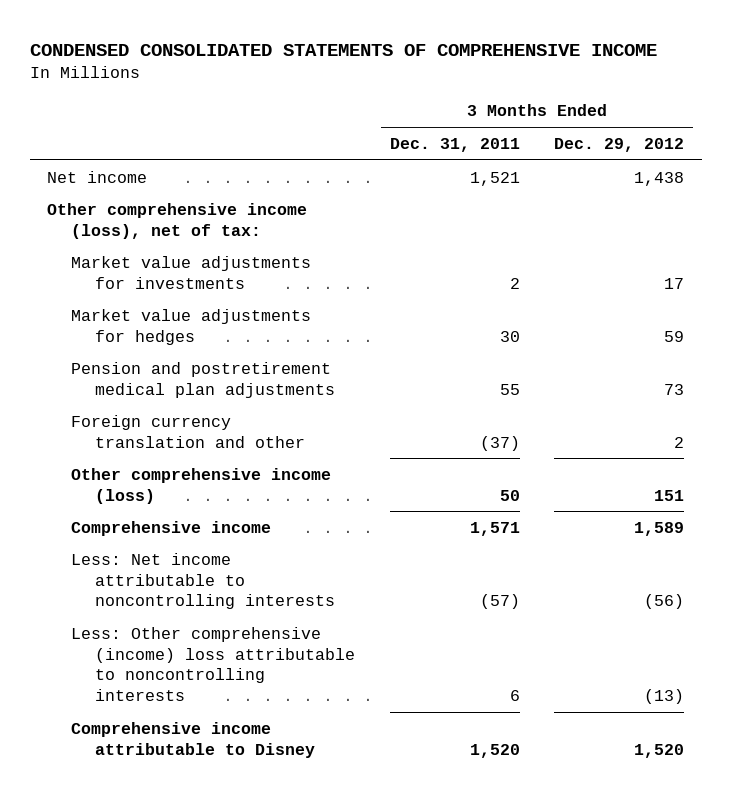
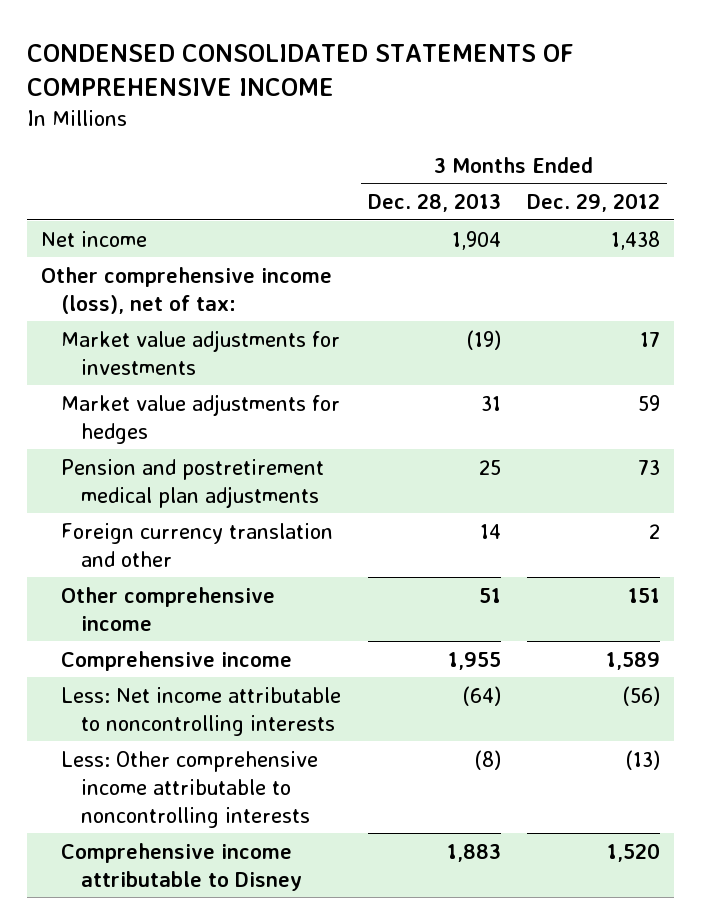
- | 3 Months Ended Dec. 31, 2011 | 3 Months Ended Dec. 29, 2012
+ | 3 Months Ended Dec. 28, 2013 | 3 Months Ended Dec. 29, 2012
- Other comprehensive income (loss) | 50 | 151
+ Other comprehensive income | 51 | 151
- Less: Other comprehensive (income) loss attributable to noncontrolling interests | 6 | (13)
+ Less: Other comprehensive income attributable to noncontrolling interests | (8) | (13)

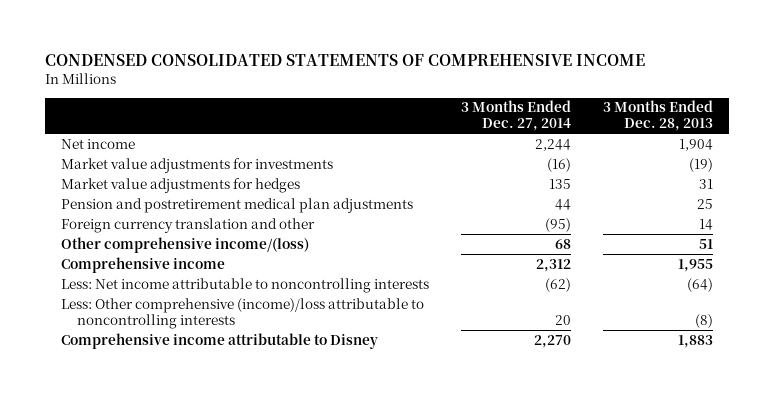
- | 3 Months Ended Dec. 28, 2013 | 3 Months Ended Dec. 29, 2012
+ | 3 Months Ended Dec. 27, 2014 | 3 Months Ended Dec. 28, 2013
- Other comprehensive income (loss), net of tax:
- Other comprehensive income | 51 | 151
+ Other comprehensive income/(loss) | 68 | 51
- Less: Other comprehensive income attributable to noncontrolling interests | (8) | (13)
+ Less: Other comprehensive (income)/loss attributable to noncontrolling interests | 20 | (8)

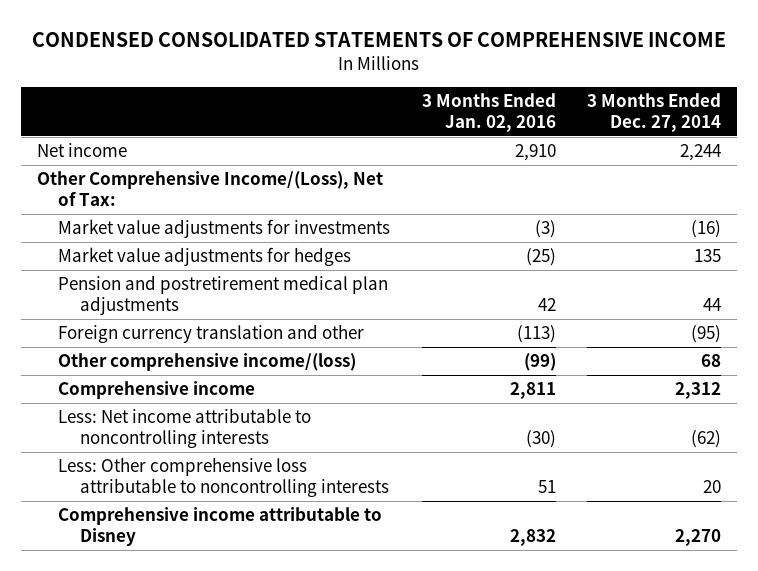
- | 3 Months Ended Dec. 27, 2014 | 3 Months Ended Dec. 28, 2013
+ | 3 Months Ended Jan. 02, 2016 | 3 Months Ended Dec. 27, 2014
+ Other Comprehensive Income/(Loss), Net of Tax:
- Less: Other comprehensive (income)/loss attributable to noncontrolling interests | 20 | (8)
+ Less: Other comprehensive loss attributable to noncontrolling interests | 51 | 20

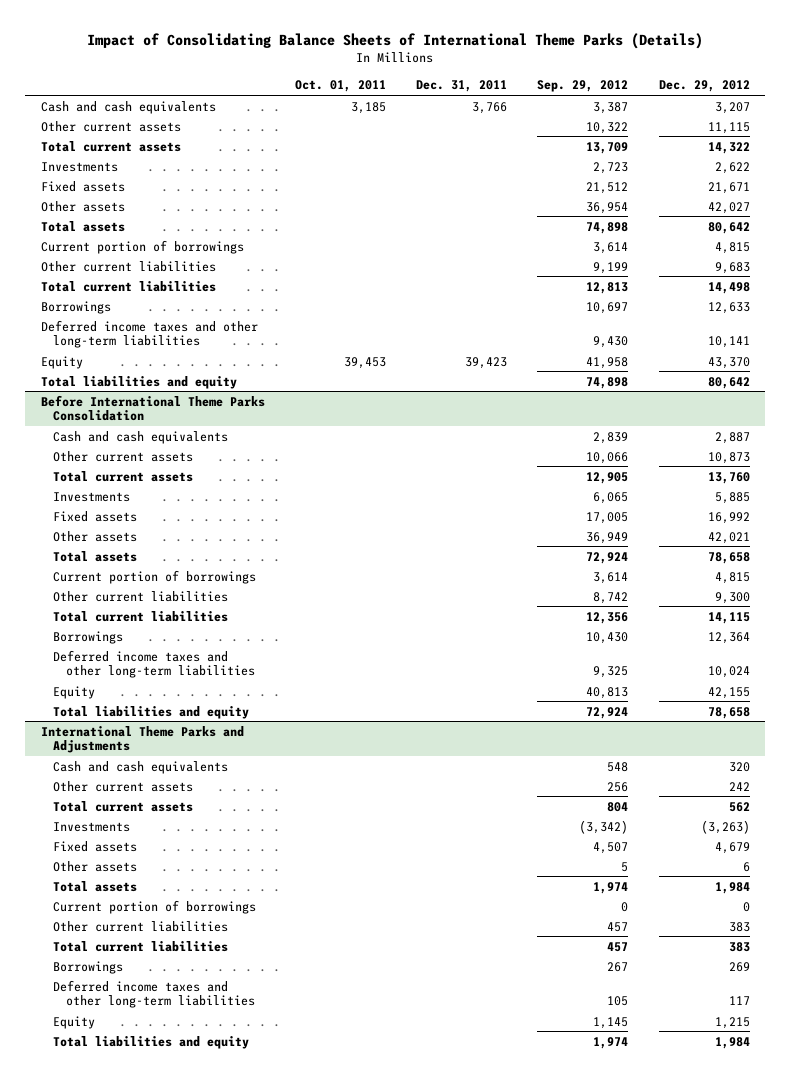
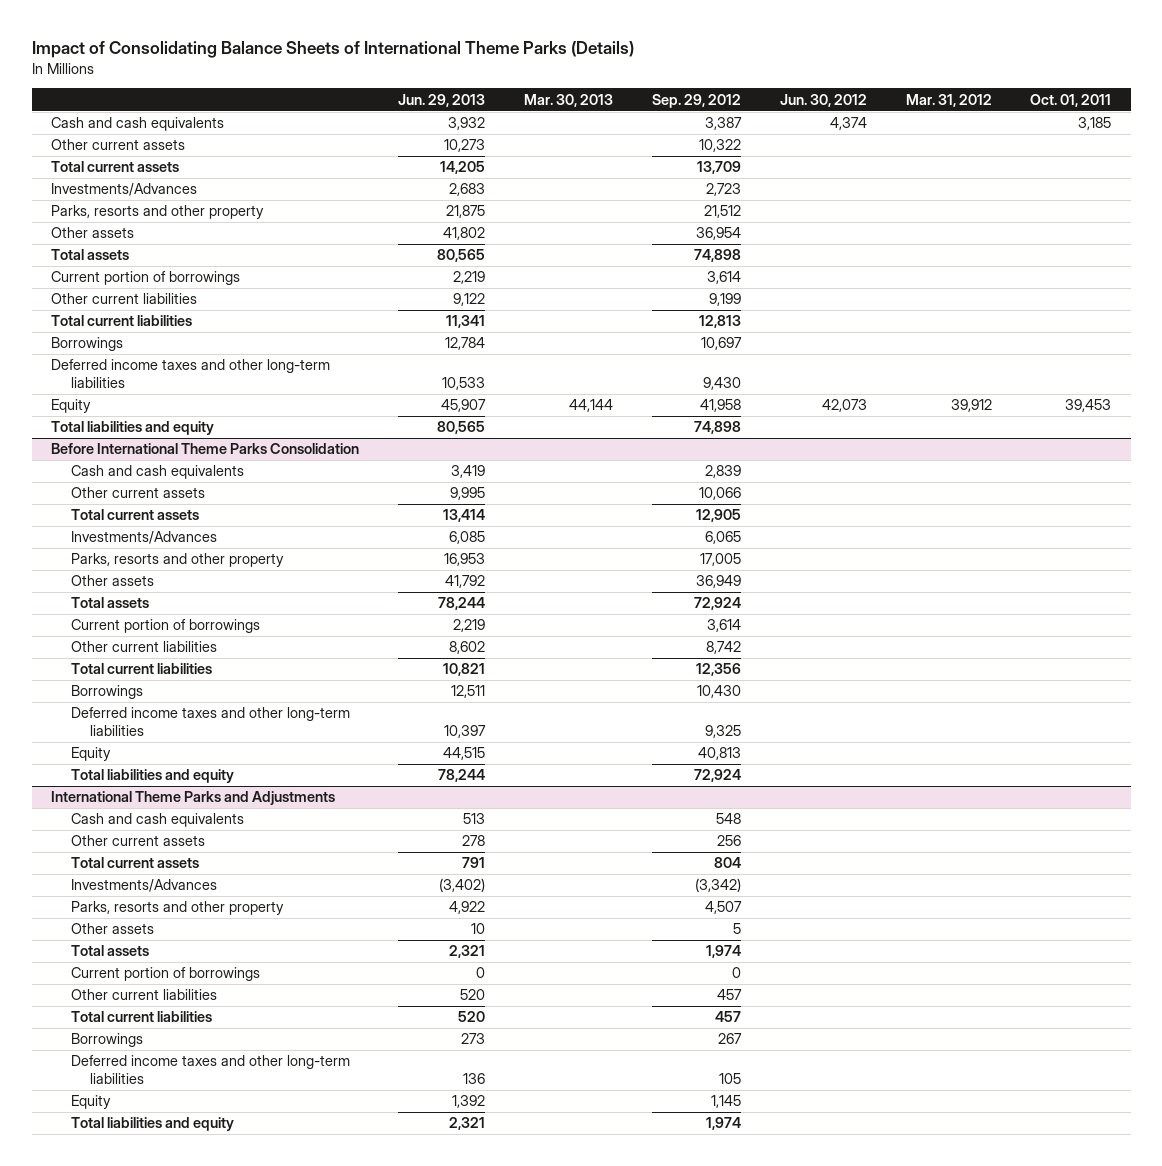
- | Oct. 01, 2011 | Dec. 31, 2011 | Sep. 29, 2012 | Dec. 29, 2012
+ | Jun. 29, 2013 | Mar. 30, 2013 | Sep. 29, 2012 | Jun. 30, 2012 | Mar. 31, 2012 | Oct. 01, 2011
- Investments | | | 2,723 | 2,622
- Fixed assets | | | 21,512 | 21,671
+ Investments/Advances | 2,683 | | 2,723 | | |
+ Parks, resorts and other property | 21,875 | | 21,512 | | |
@ Before International Theme Parks Consolidation
- Investments | | | 6,065 | 5,885
- Fixed assets | | | 17,005 | 16,992
+ Investments/Advances | 6,085 | | 6,065 | | |
+ Parks, resorts and other property | 16,953 | | 17,005 | | |
@ International Theme Parks and Adjustments
- Investments | | | (3,342) | (3,263)
- Fixed assets | | | 4,507 | 4,679
+ Investments/Advances | (3,402) | | (3,342) | | |
+ Parks, resorts and other property | 4,922 | | 4,507 | | |

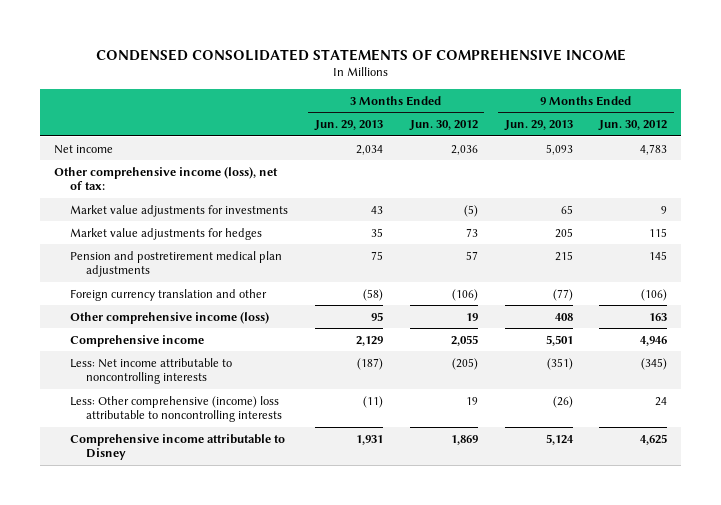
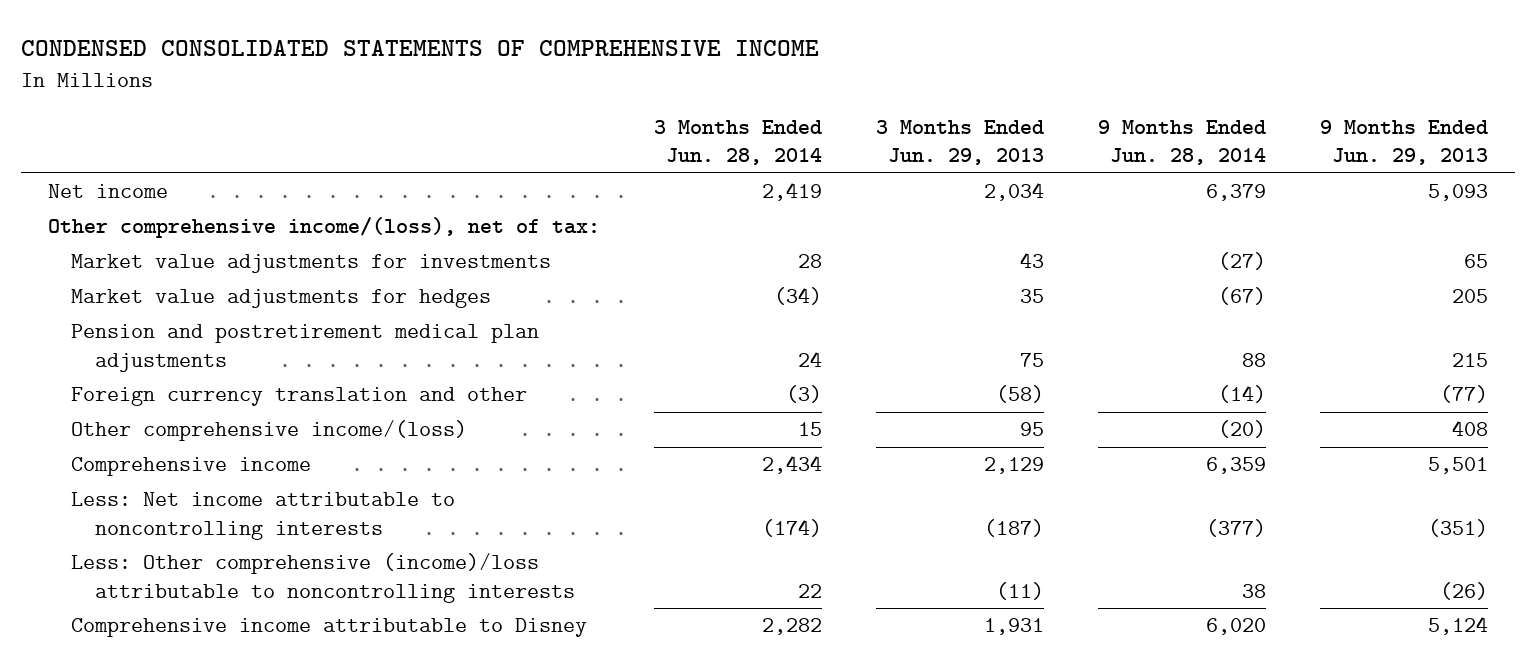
- | 3 Months Ended Jun. 29, 2013 | 3 Months Ended Jun. 30, 2012 | 9 Months Ended Jun. 29, 2013 | 9 Months Ended Jun. 30, 2012
+ | 3 Months Ended Jun. 28, 2014 | 3 Months Ended Jun. 29, 2013 | 9 Months Ended Jun. 28, 2014 | 9 Months Ended Jun. 29, 2013
- Other comprehensive income (loss), net of tax:
+ Other comprehensive income/(loss), net of tax:
- Other comprehensive income (loss) | 95 | 19 | 408 | 163
+ Other comprehensive income/(loss) | 15 | 95 | (20) | 408
- Less: Other comprehensive (income) loss attributable to noncontrolling interests | (11) | 19 | (26) | 24
+ Less: Other comprehensive (income)/loss attributable to noncontrolling interests | 22 | (11) | 38 | (26)

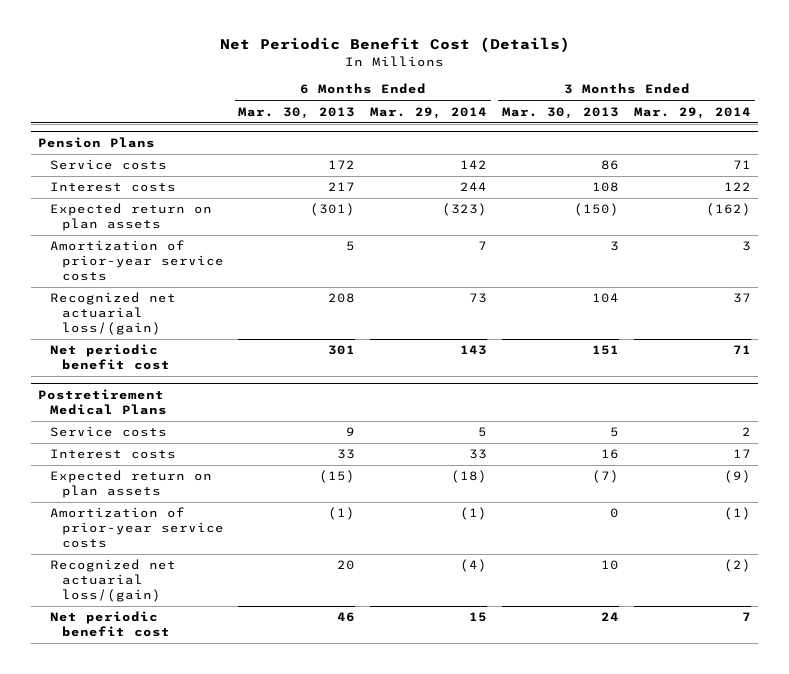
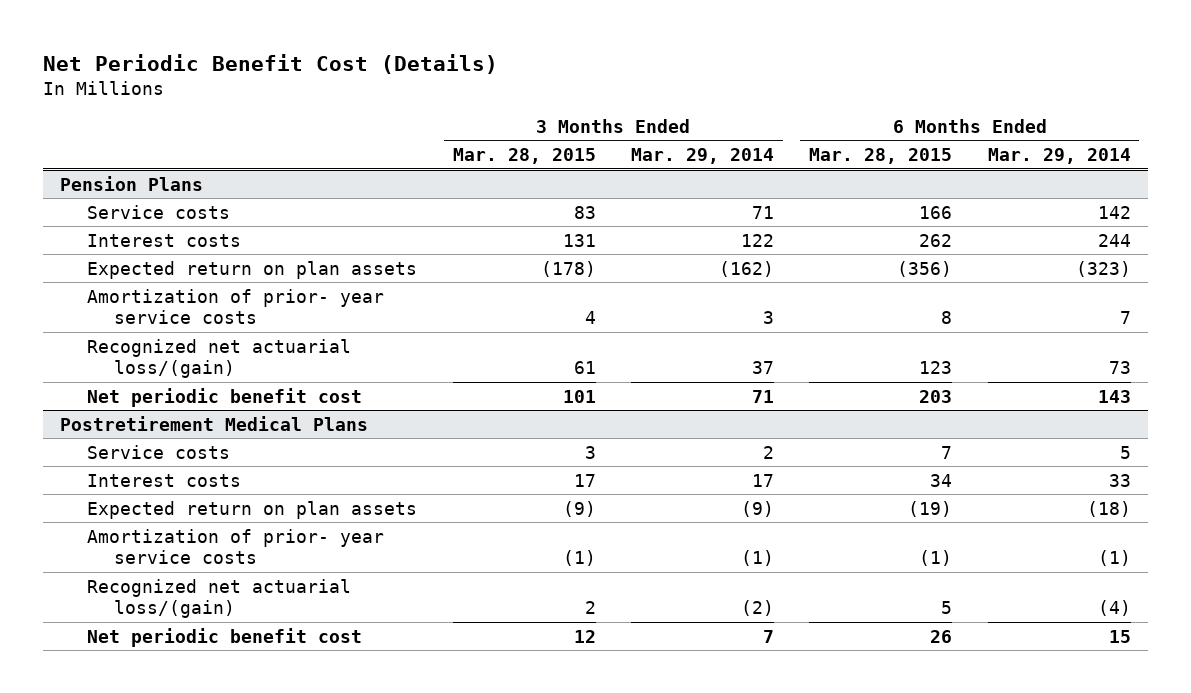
- | 6 Months Ended Mar. 30, 2013 | 6 Months Ended Mar. 29, 2014 | 3 Months Ended Mar. 30, 2013 | 3 Months Ended Mar. 29, 2014
+ | 3 Months Ended Mar. 28, 2015 | 3 Months Ended Mar. 29, 2014 | 6 Months Ended Mar. 28, 2015 | 6 Months Ended Mar. 29, 2014
@ Pension Plans
- Amortization of prior-year service costs | 5 | 7 | 3 | 3
+ Amortization of prior- year service costs | 4 | 3 | 8 | 7
@ Postretirement Medical Plans
- Amortization of prior-year service costs | (1) | (1) | 0 | (1)
+ Amortization of prior- year service costs | (1) | (1) | (1) | (1)

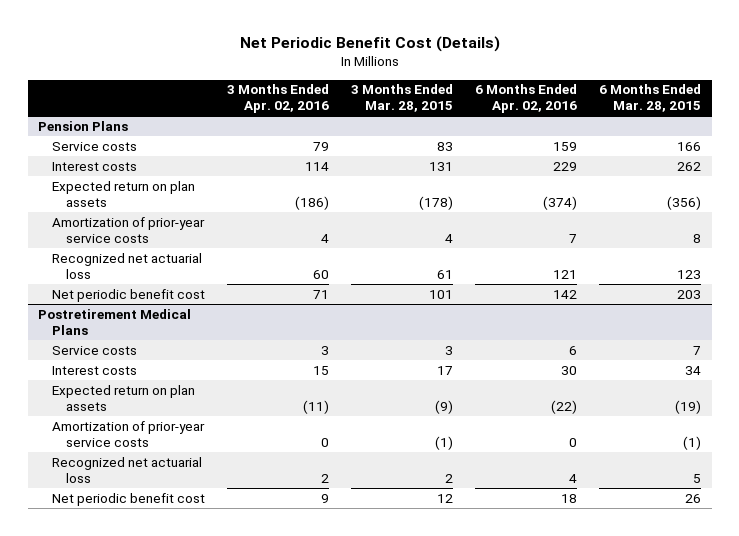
- | 3 Months Ended Mar. 28, 2015 | 3 Months Ended Mar. 29, 2014 | 6 Months Ended Mar. 28, 2015 | 6 Months Ended Mar. 29, 2014
+ | 3 Months Ended Apr. 02, 2016 | 3 Months Ended Mar. 28, 2015 | 6 Months Ended Apr. 02, 2016 | 6 Months Ended Mar. 28, 2015
@ Pension Plans
- Amortization of prior- year service costs | 4 | 3 | 8 | 7
- Recognized net actuarial loss/(gain) | 61 | 37 | 123 | 73
+ Amortization of prior-year service costs | 4 | 4 | 7 | 8
+ Recognized net actuarial loss | 60 | 61 | 121 | 123
@ Postretirement Medical Plans
- Amortization of prior- year service costs | (1) | (1) | (1) | (1)
- Recognized net actuarial loss/(gain) | 2 | (2) | 5 | (4)
+ Amortization of prior-year service costs | 0 | (1) | 0 | (1)
+ Recognized net actuarial loss | 2 | 2 | 4 | 5

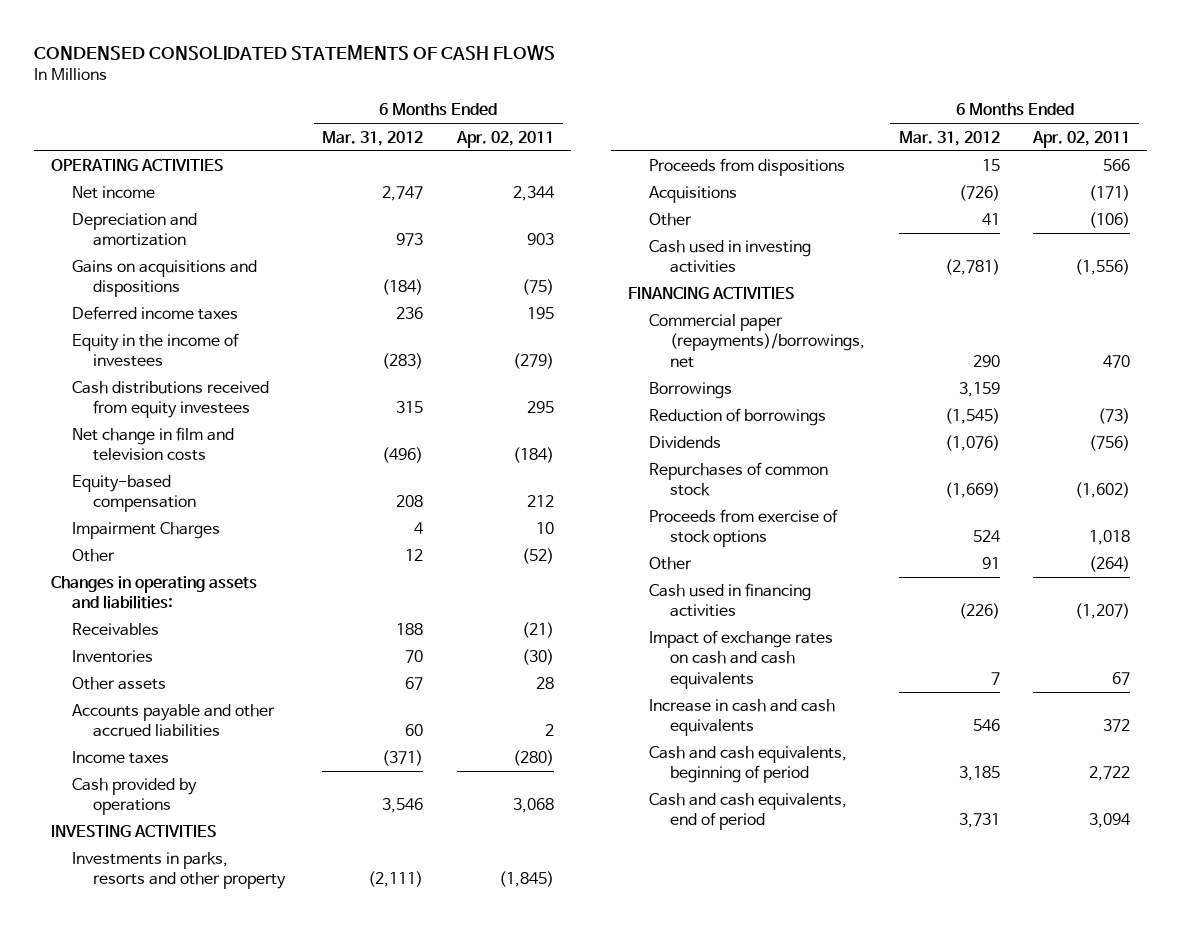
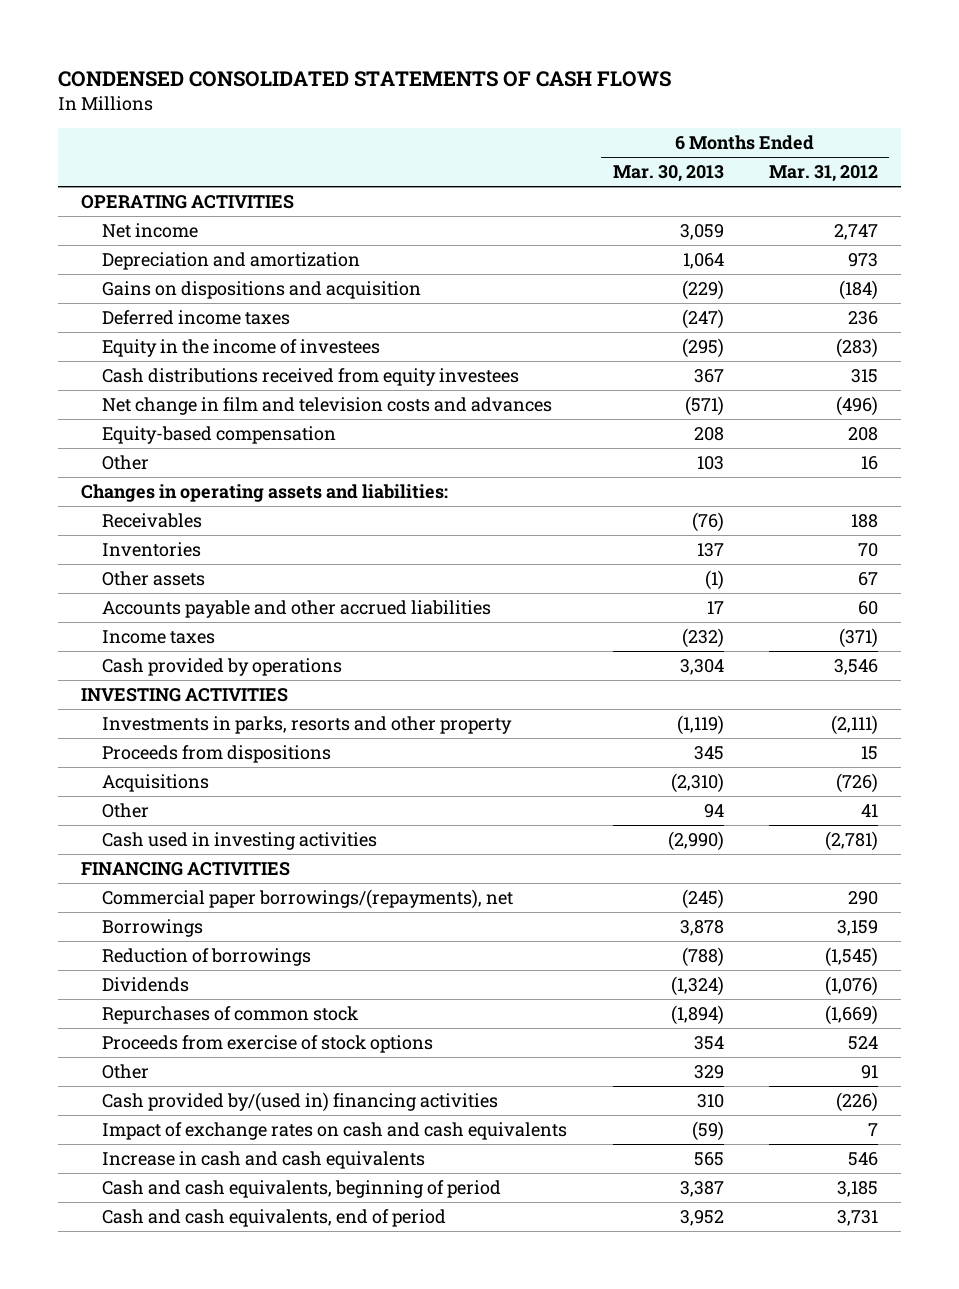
- | 6 Months Ended Mar. 31, 2012 | 6 Months Ended Apr. 02, 2011
+ | 6 Months Ended Mar. 30, 2013 | 6 Months Ended Mar. 31, 2012
- Gains on acquisitions and dispositions | (184) | (75)
+ Gains on dispositions and acquisition | (229) | (184)
- Net change in film and television costs | (496) | (184)
+ Net change in film and television costs and advances | (571) | (496)
- Impairment Charges | 4 | 10
- Other | 12 | (52)
+ Other | 103 | 16
- Commercial paper (repayments)/borrowings, net | 290 | 470
+ Commercial paper borrowings/(repayments), net | (245) | 290
- Cash used in financing activities | (226) | (1,207)
+ Cash provided by/(used in) financing activities | 310 | (226)

